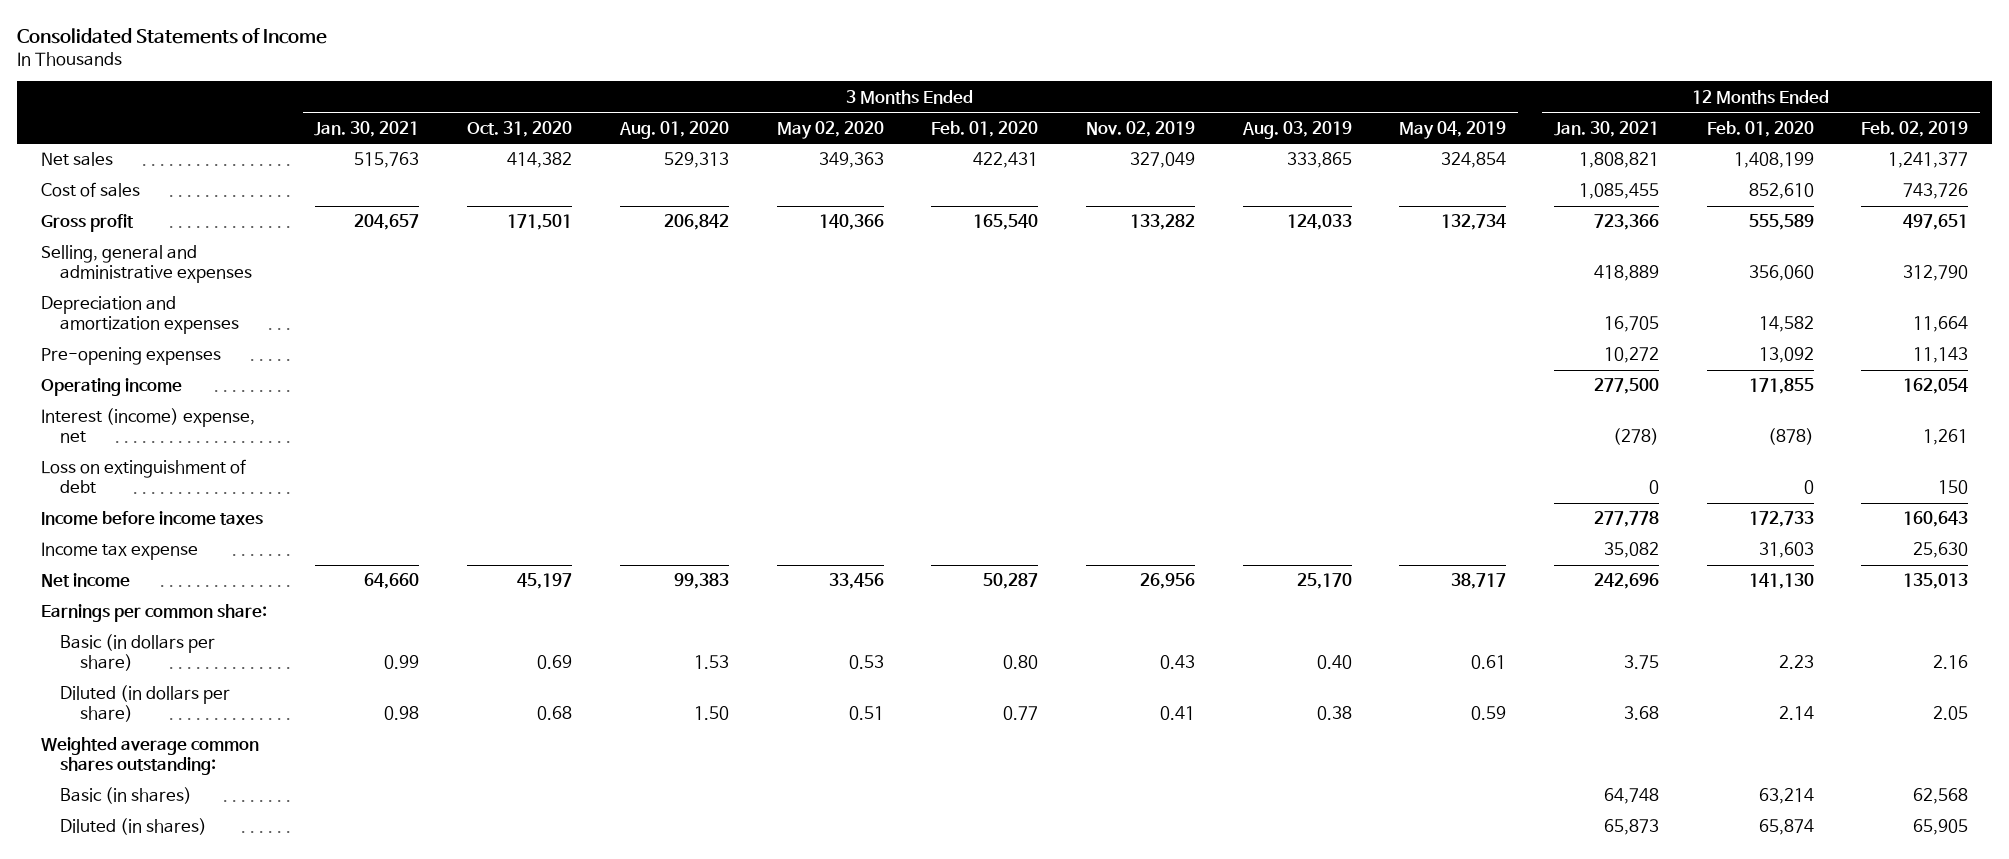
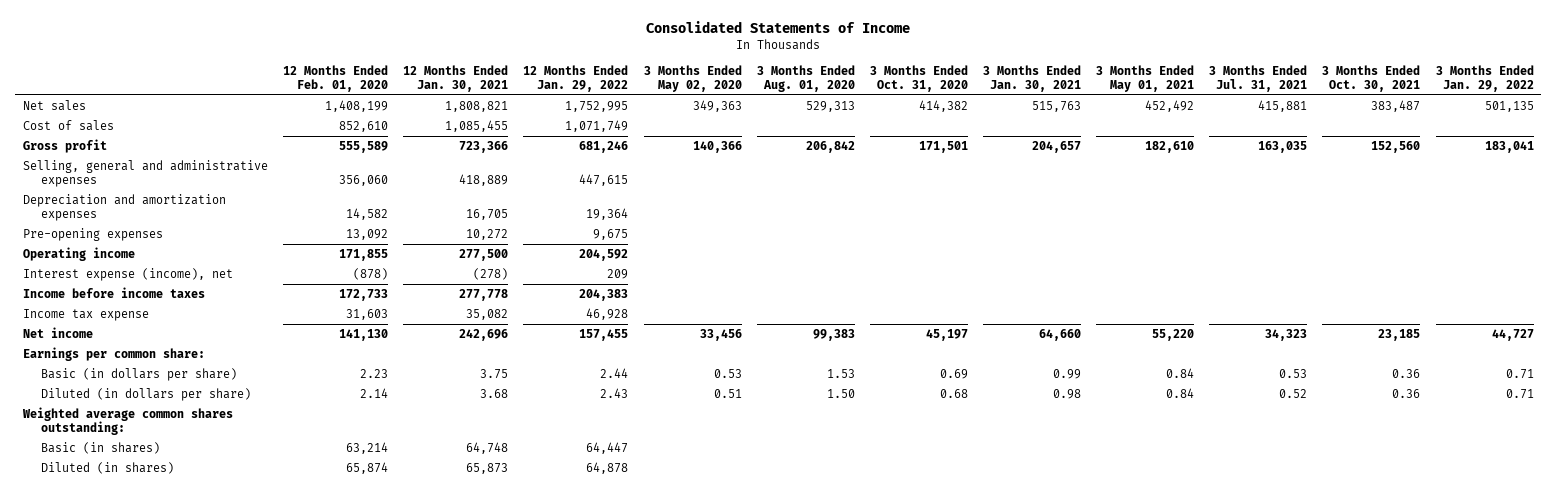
- | 3 Months Ended Jan. 30, 2021 | 3 Months Ended Oct. 31, 2020 | 3 Months Ended Aug. 01, 2020 | 3 Months Ended May 02, 2020 | 3 Months Ended Feb. 01, 2020 | 3 Months Ended Nov. 02, 2019 | 3 Months Ended Aug. 03, 2019 | 3 Months Ended May 04, 2019 | 12 Months Ended Jan. 30, 2021 | 12 Months Ended Feb. 01, 2020 | 12 Months Ended Feb. 02, 2019
+ | 12 Months Ended Feb. 01, 2020 | 12 Months Ended Jan. 30, 2021 | 12 Months Ended Jan. 29, 2022 | 3 Months Ended May 02, 2020 | 3 Months Ended Aug. 01, 2020 | 3 Months Ended Oct. 31, 2020 | 3 Months Ended Jan. 30, 2021 | 3 Months Ended May 01, 2021 | 3 Months Ended Jul. 31, 2021 | 3 Months Ended Oct. 30, 2021 | 3 Months Ended Jan. 29, 2022
- Interest (income) expense, net | | | | | | | | | (278) | (878) | 1,261
- Loss on extinguishment of debt | | | | | | | | | 0 | 0 | 150
+ Interest expense (income), net | (878) | (278) | 209 | | | | | | | |

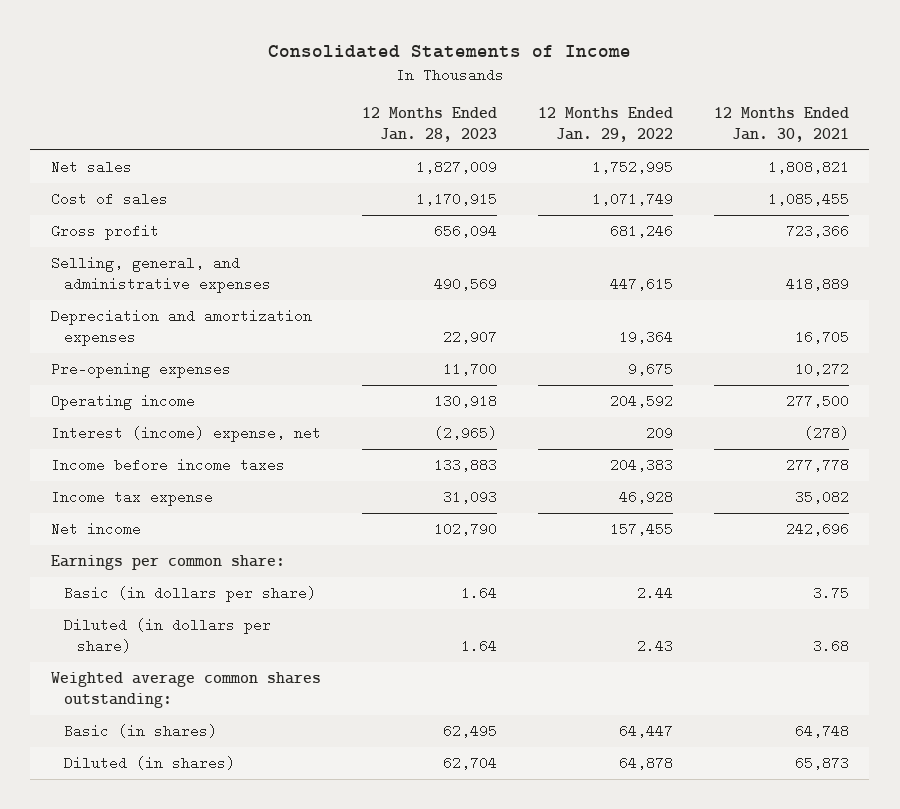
- | 12 Months Ended Feb. 01, 2020 | 12 Months Ended Jan. 30, 2021 | 12 Months Ended Jan. 29, 2022 | 3 Months Ended May 02, 2020 | 3 Months Ended Aug. 01, 2020 | 3 Months Ended Oct. 31, 2020 | 3 Months Ended Jan. 30, 2021 | 3 Months Ended May 01, 2021 | 3 Months Ended Jul. 31, 2021 | 3 Months Ended Oct. 30, 2021 | 3 Months Ended Jan. 29, 2022
+ | 12 Months Ended Jan. 28, 2023 | 12 Months Ended Jan. 29, 2022 | 12 Months Ended Jan. 30, 2021
- Selling, general and administrative expenses | 356,060 | 418,889 | 447,615 | | | | | | | |
+ Selling, general, and administrative expenses | 490,569 | 447,615 | 418,889
- Interest expense (income), net | (878) | (278) | 209 | | | | | | | |
+ Interest (income) expense, net | (2,965) | 209 | (278)

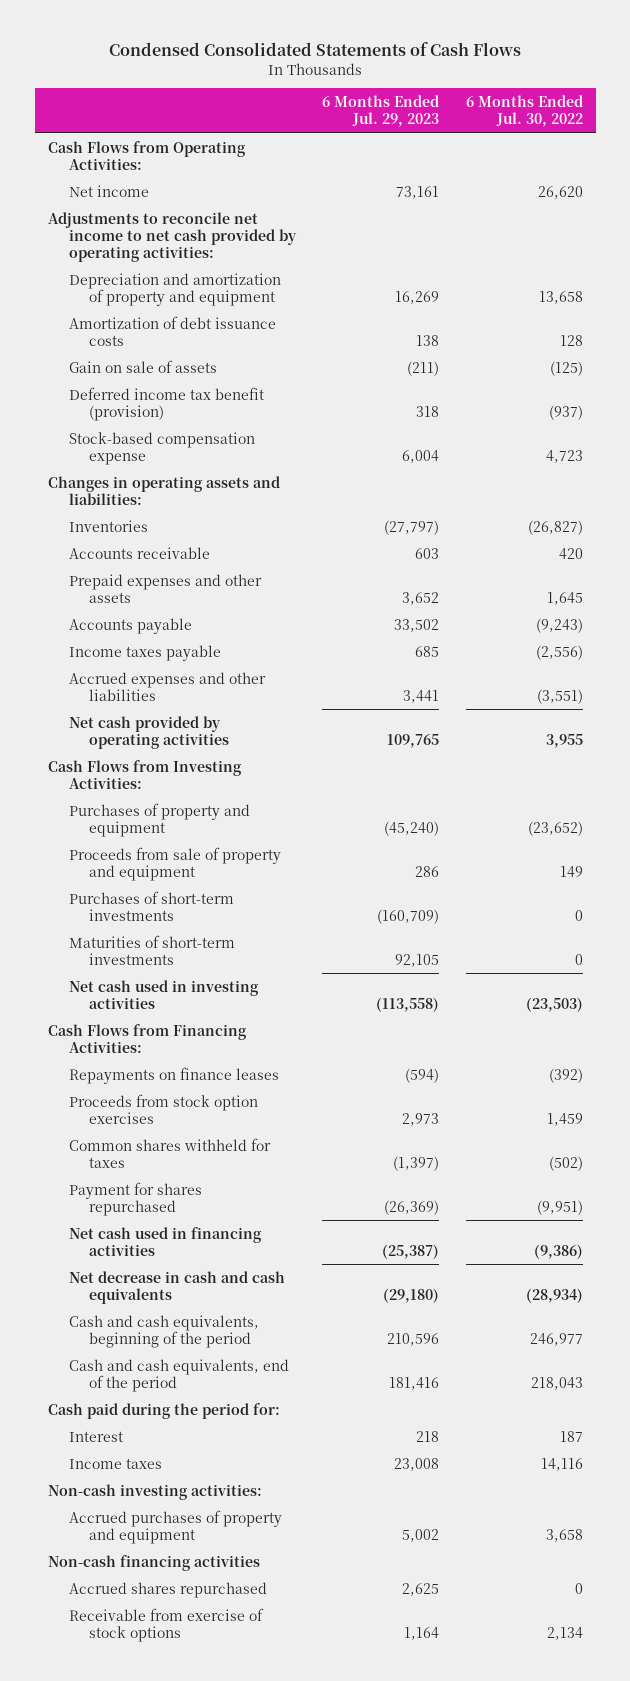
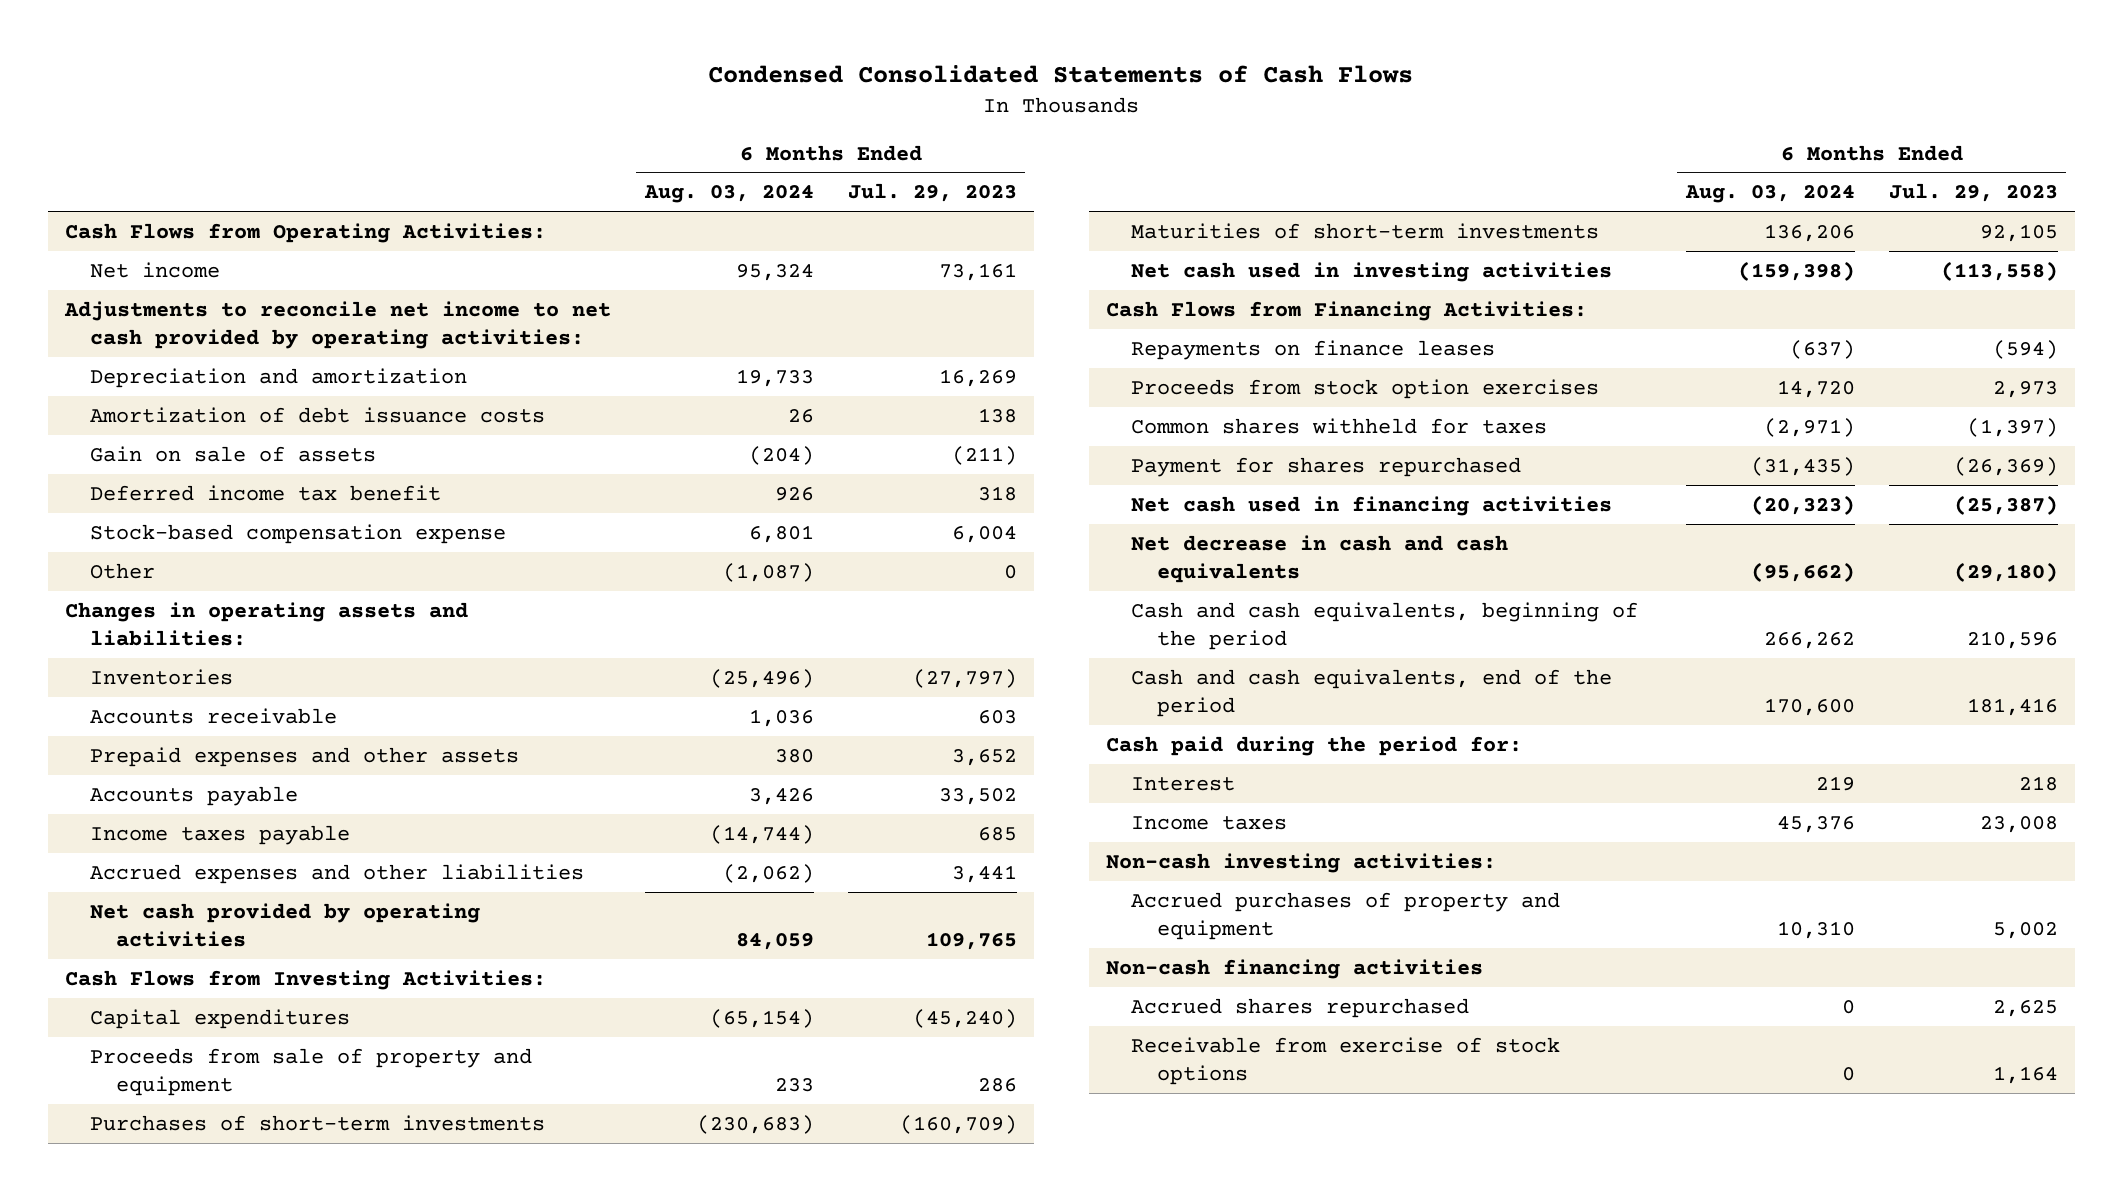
- | 6 Months Ended Jul. 29, 2023 | 6 Months Ended Jul. 30, 2022
+ | 6 Months Ended Aug. 03, 2024 | 6 Months Ended Jul. 29, 2023
- Depreciation and amortization of property and equipment | 16,269 | 13,658
+ Depreciation and amortization | 19,733 | 16,269
- Deferred income tax benefit (provision) | 318 | (937)
+ Deferred income tax benefit | 926 | 318
+ Other | (1,087) | 0
- Purchases of property and equipment | (45,240) | (23,652)
+ Capital expenditures | (65,154) | (45,240)

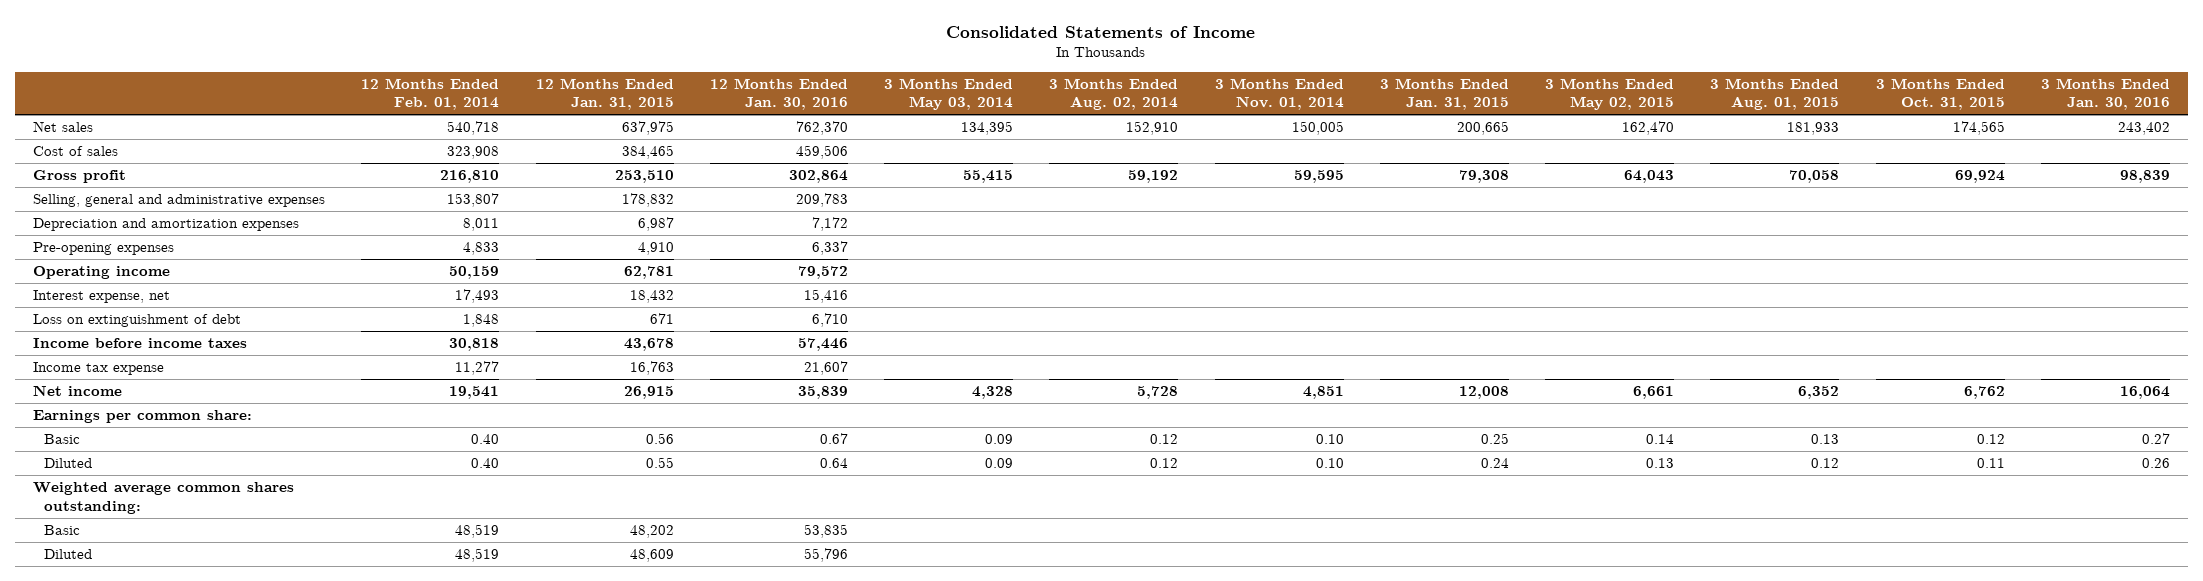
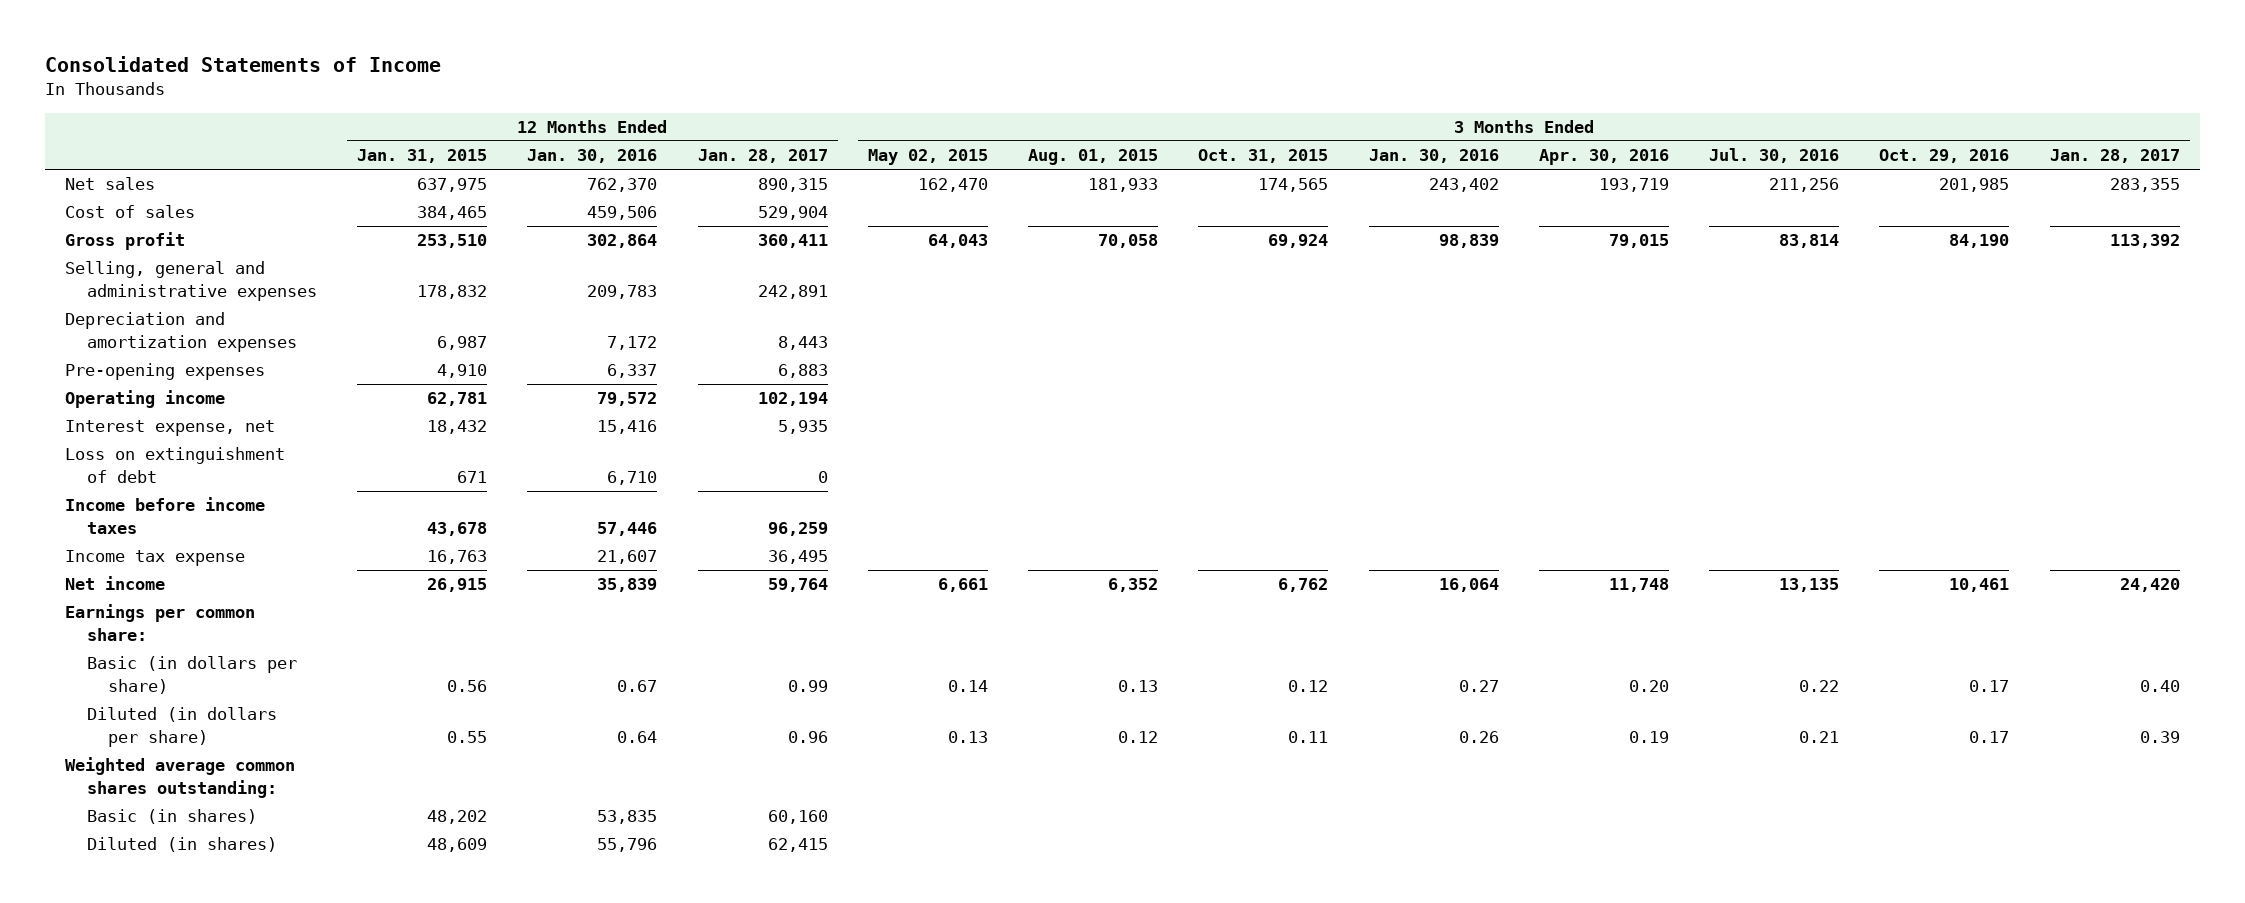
- | 12 Months Ended Feb. 01, 2014 | 12 Months Ended Jan. 31, 2015 | 12 Months Ended Jan. 30, 2016 | 3 Months Ended May 03, 2014 | 3 Months Ended Aug. 02, 2014 | 3 Months Ended Nov. 01, 2014 | 3 Months Ended Jan. 31, 2015 | 3 Months Ended May 02, 2015 | 3 Months Ended Aug. 01, 2015 | 3 Months Ended Oct. 31, 2015 | 3 Months Ended Jan. 30, 2016
+ | 12 Months Ended Jan. 31, 2015 | 12 Months Ended Jan. 30, 2016 | 12 Months Ended Jan. 28, 2017 | 3 Months Ended May 02, 2015 | 3 Months Ended Aug. 01, 2015 | 3 Months Ended Oct. 31, 2015 | 3 Months Ended Jan. 30, 2016 | 3 Months Ended Apr. 30, 2016 | 3 Months Ended Jul. 30, 2016 | 3 Months Ended Oct. 29, 2016 | 3 Months Ended Jan. 28, 2017
- Basic | 0.40 | 0.56 | 0.67 | 0.09 | 0.12 | 0.10 | 0.25 | 0.14 | 0.13 | 0.12 | 0.27
- Diluted | 0.40 | 0.55 | 0.64 | 0.09 | 0.12 | 0.10 | 0.24 | 0.13 | 0.12 | 0.11 | 0.26
+ Basic (in dollars per share) | 0.56 | 0.67 | 0.99 | 0.14 | 0.13 | 0.12 | 0.27 | 0.20 | 0.22 | 0.17 | 0.40
+ Diluted (in dollars per share) | 0.55 | 0.64 | 0.96 | 0.13 | 0.12 | 0.11 | 0.26 | 0.19 | 0.21 | 0.17 | 0.39
- Basic | 48,519 | 48,202 | 53,835 | | | | | | | |
- Diluted | 48,519 | 48,609 | 55,796 | | | | | | | |
+ Basic (in shares) | 48,202 | 53,835 | 60,160 | | | | | | | |
+ Diluted (in shares) | 48,609 | 55,796 | 62,415 | | | | | | | |

